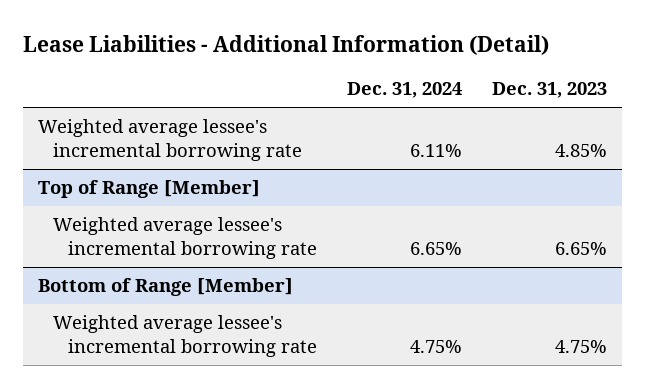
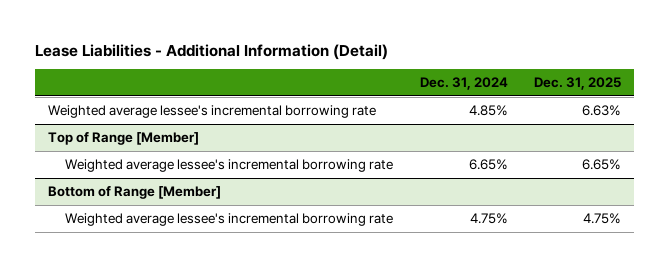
- | Dec. 31, 2024 | Dec. 31, 2023
+ | Dec. 31, 2024 | Dec. 31, 2025
- Weighted average lessee's incremental borrowing rate | 6.11% | 4.85%
+ Weighted average lessee's incremental borrowing rate | 4.85% | 6.63%

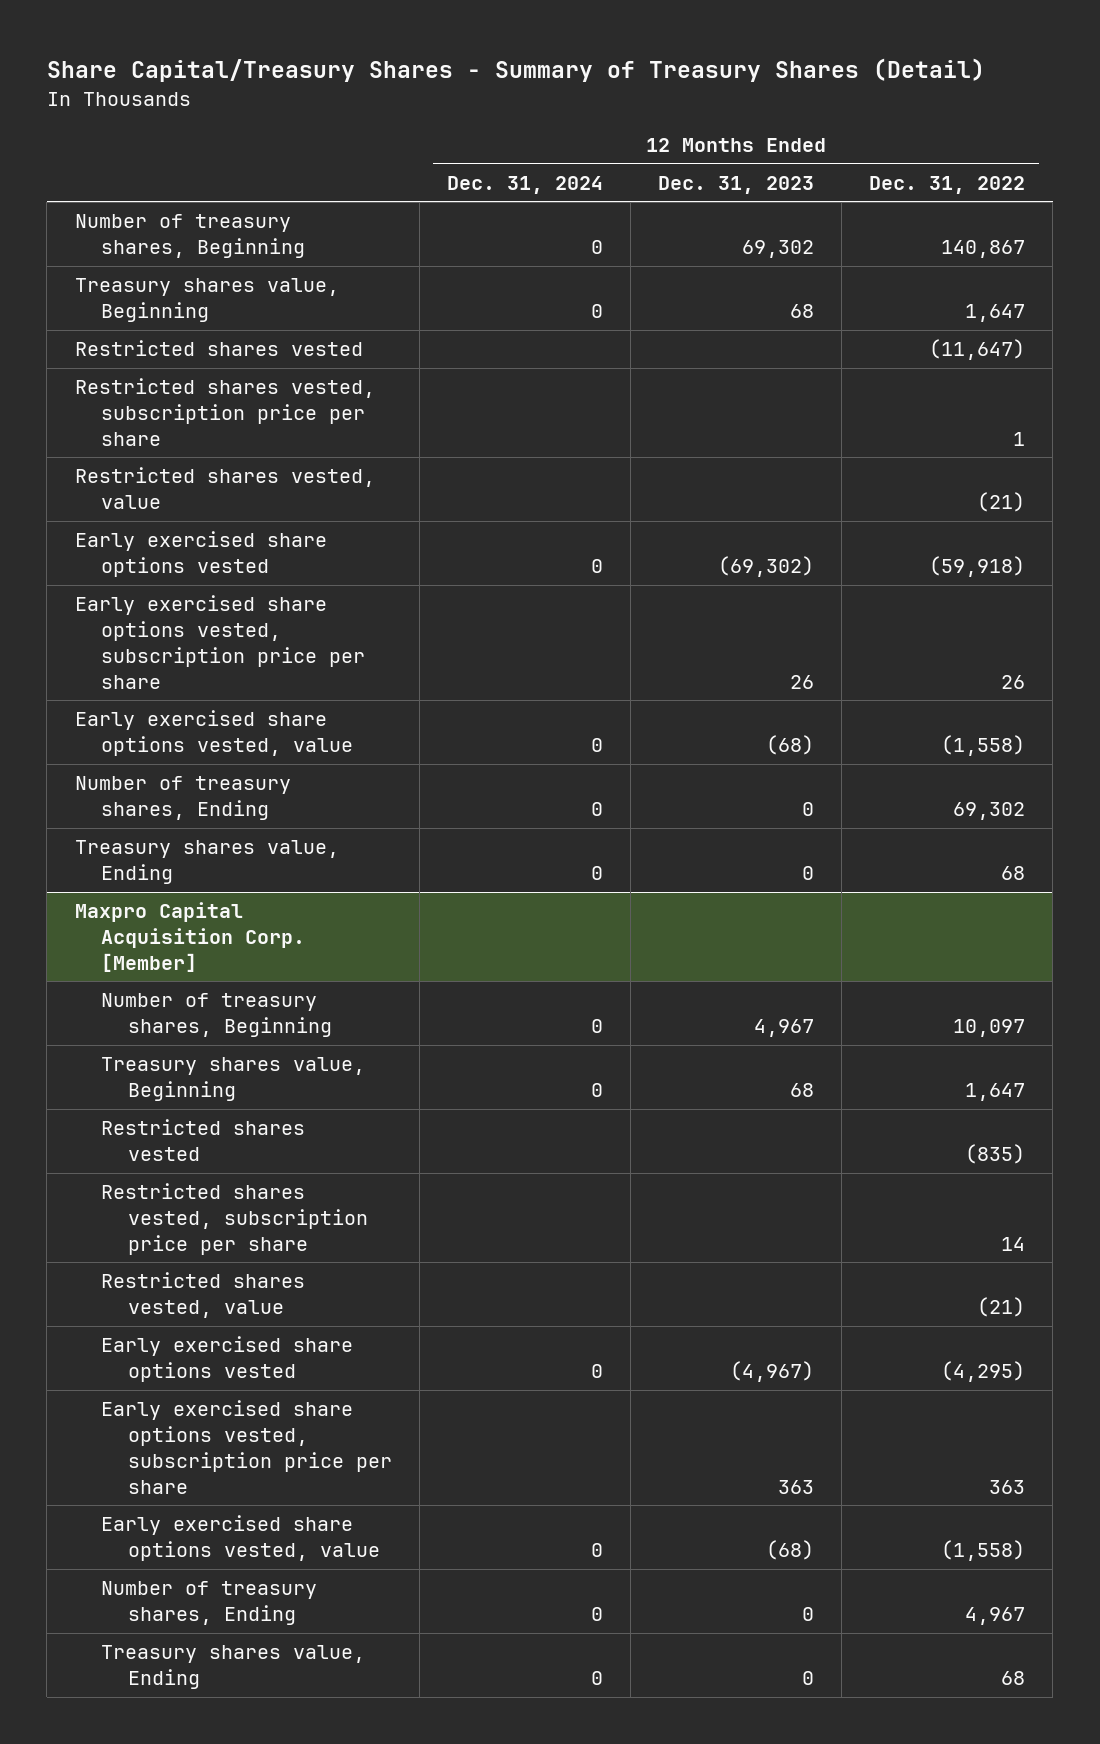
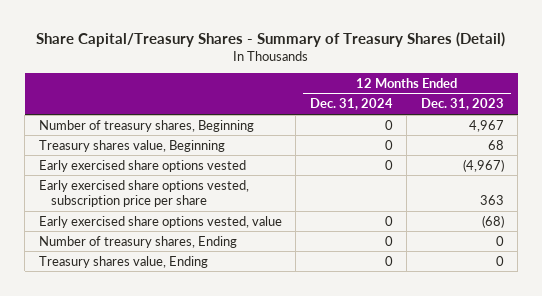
- | 12 Months Ended Dec. 31, 2024 | 12 Months Ended Dec. 31, 2023 | 12 Months Ended Dec. 31, 2022
+ | 12 Months Ended Dec. 31, 2024 | 12 Months Ended Dec. 31, 2023
- Number of treasury shares, Beginning | 0 | 69,302 | 140,867
- Treasury shares value, Beginning | 0 | 68 | 1,647
- Restricted shares vested | | | (11,647)
- Restricted shares vested, subscription price per share | | | 1
- Restricted shares vested, value | | | (21)
- Early exercised share options vested | 0 | (69,302) | (59,918)
- Early exercised share options vested, subscription price per share | | 26 | 26
- Early exercised share options vested, value | 0 | (68) | (1,558)
- Number of treasury shares, Ending | 0 | 0 | 69,302
- Treasury shares value, Ending | 0 | 0 | 68
- Maxpro Capital Acquisition Corp. [Member]
- Restricted shares vested | | | (835)
- Restricted shares vested, subscription price per share | | | 14
- Restricted shares vested, value | | | (21)

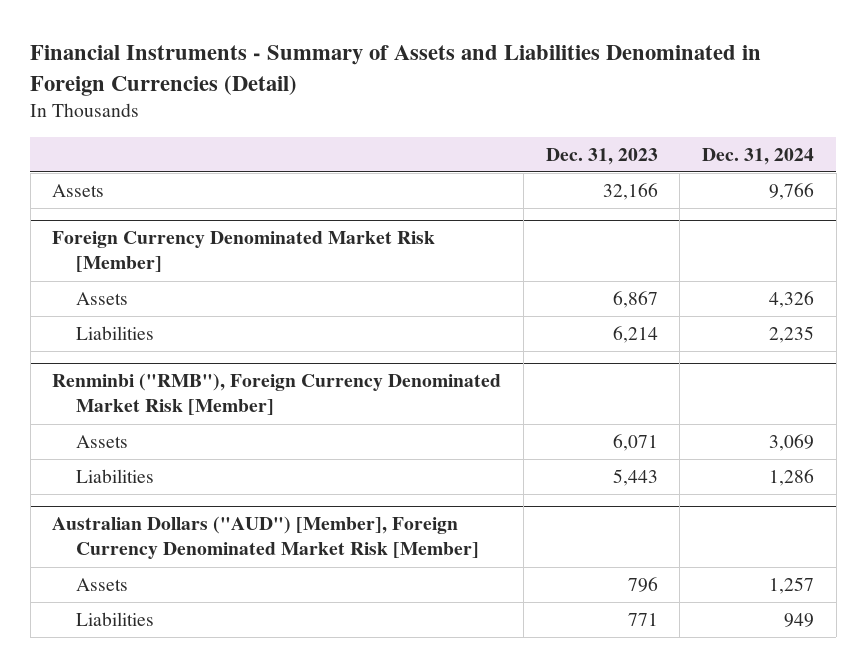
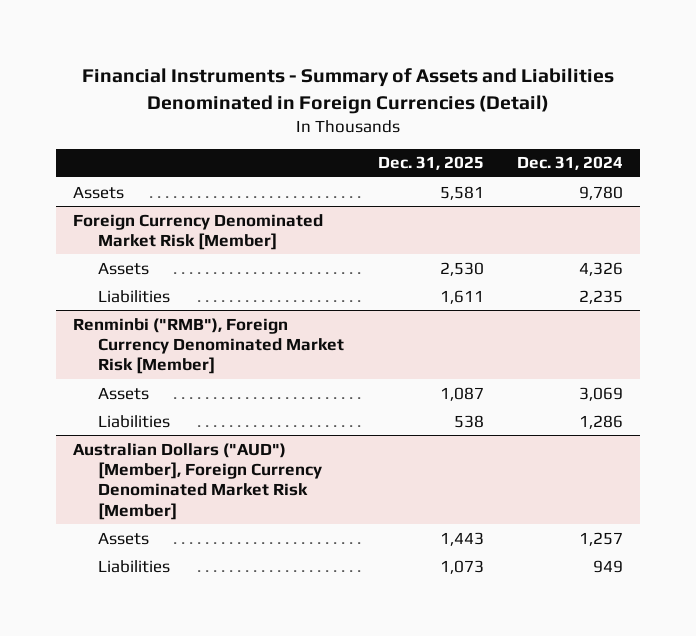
- | Dec. 31, 2023 | Dec. 31, 2024
+ | Dec. 31, 2025 | Dec. 31, 2024
- Assets | 32,166 | 9,766
+ Assets | 5,581 | 9,780

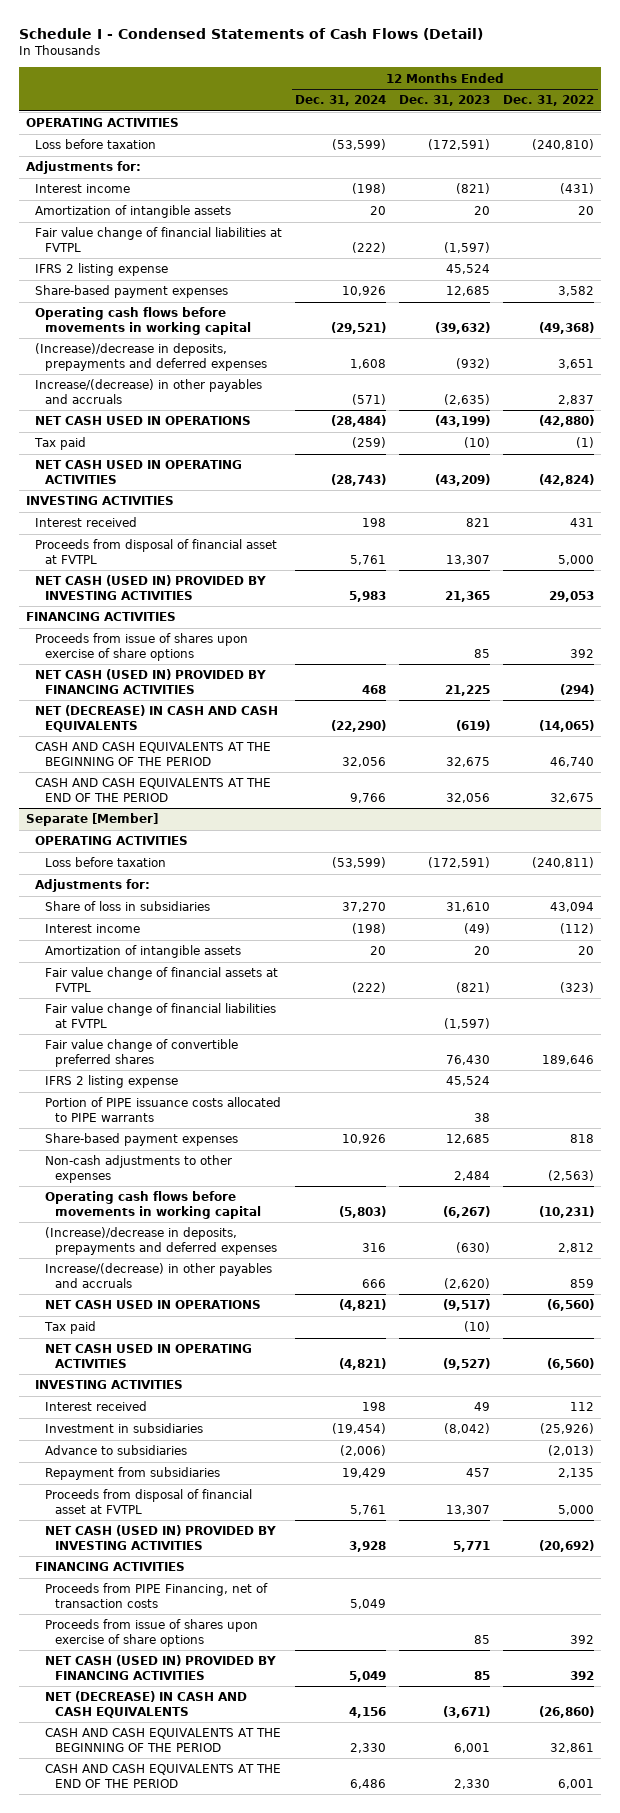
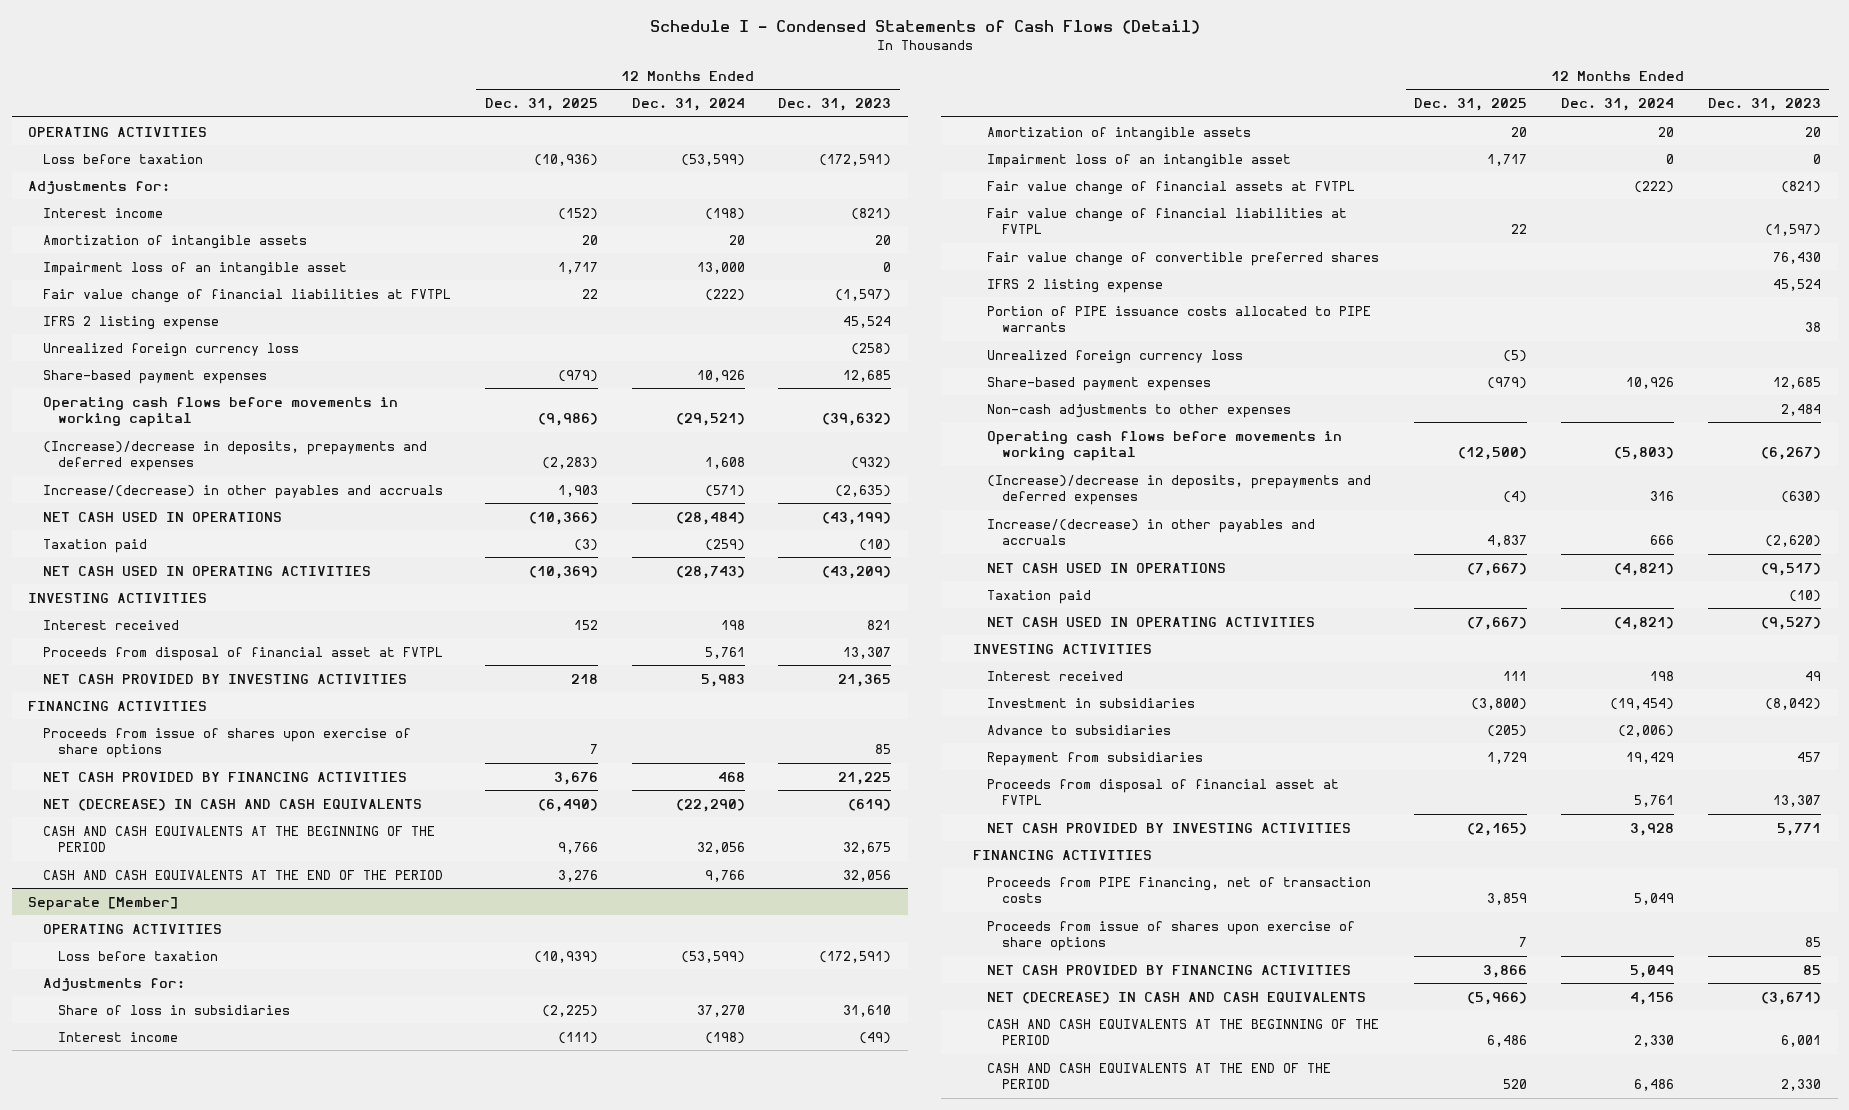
- | 12 Months Ended Dec. 31, 2024 | 12 Months Ended Dec. 31, 2023 | 12 Months Ended Dec. 31, 2022
+ | 12 Months Ended Dec. 31, 2025 | 12 Months Ended Dec. 31, 2024 | 12 Months Ended Dec. 31, 2023
+ Impairment loss of an intangible asset | 1,717 | 13,000 | 0
+ Unrealized foreign currency loss | | | (258)
- Tax paid | (259) | (10) | (1)
+ Taxation paid | (3) | (259) | (10)
- NET CASH (USED IN) PROVIDED BY INVESTING ACTIVITIES | 5,983 | 21,365 | 29,053
+ NET CASH PROVIDED BY INVESTING ACTIVITIES | 218 | 5,983 | 21,365
- NET CASH (USED IN) PROVIDED BY FINANCING ACTIVITIES | 468 | 21,225 | (294)
+ NET CASH PROVIDED BY FINANCING ACTIVITIES | 3,676 | 468 | 21,225
@ Separate [Member]
+ Impairment loss of an intangible asset | 1,717 | 0 | 0
+ Unrealized foreign currency loss | (5) | |
- Tax paid | | (10) |
+ Taxation paid | | | (10)
- NET CASH (USED IN) PROVIDED BY INVESTING ACTIVITIES | 3,928 | 5,771 | (20,692)
+ NET CASH PROVIDED BY INVESTING ACTIVITIES | (2,165) | 3,928 | 5,771
- NET CASH (USED IN) PROVIDED BY FINANCING ACTIVITIES | 5,049 | 85 | 392
+ NET CASH PROVIDED BY FINANCING ACTIVITIES | 3,866 | 5,049 | 85

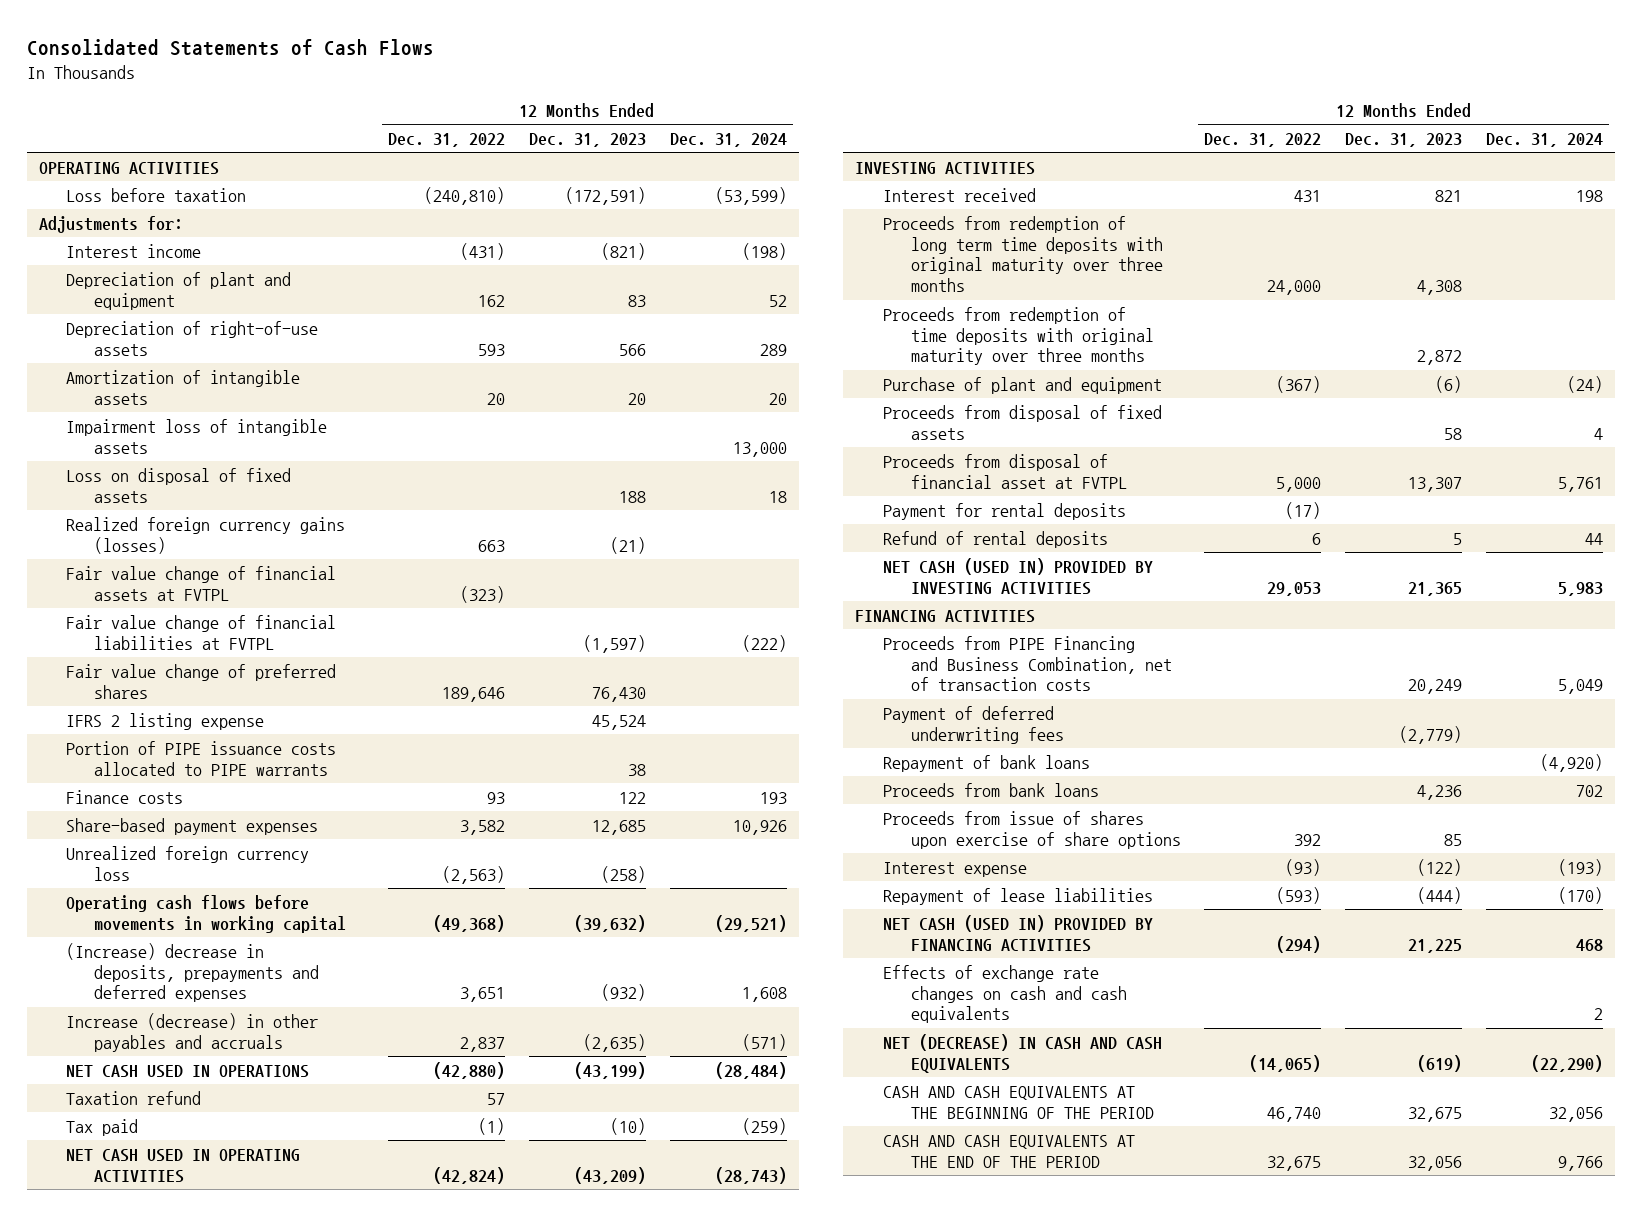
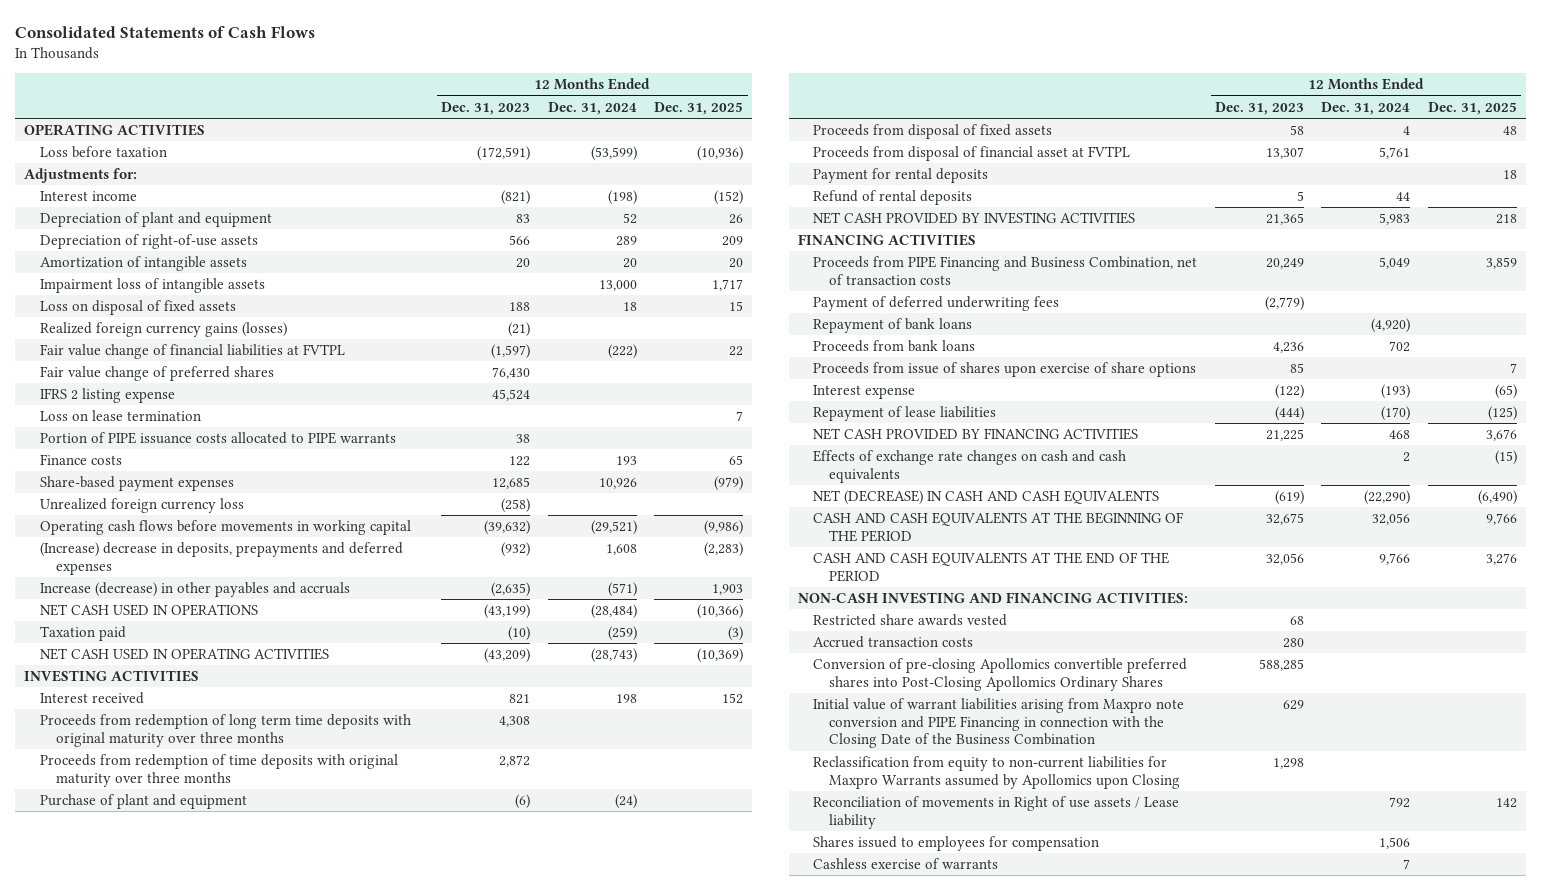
- | 12 Months Ended Dec. 31, 2022 | 12 Months Ended Dec. 31, 2023 | 12 Months Ended Dec. 31, 2024
+ | 12 Months Ended Dec. 31, 2023 | 12 Months Ended Dec. 31, 2024 | 12 Months Ended Dec. 31, 2025
- Fair value change of financial assets at FVTPL | (323) | |
+ Loss on lease termination | | | 7
- Taxation refund | 57 | |
- Tax paid | (1) | (10) | (259)
+ Taxation paid | (10) | (259) | (3)
- NET CASH (USED IN) PROVIDED BY INVESTING ACTIVITIES | 29,053 | 21,365 | 5,983
+ NET CASH PROVIDED BY INVESTING ACTIVITIES | 21,365 | 5,983 | 218
- NET CASH (USED IN) PROVIDED BY FINANCING ACTIVITIES | (294) | 21,225 | 468
+ NET CASH PROVIDED BY FINANCING ACTIVITIES | 21,225 | 468 | 3,676
+ NON-CASH INVESTING AND FINANCING ACTIVITIES:
+ Restricted share awards vested | 68 | |
+ Accrued transaction costs | 280 | |
+ Conversion of pre-closing Apollomics convertible preferred shares into Post-Closing Apollomics Ordinary Shares | 588,285 | |
+ Initial value of warrant liabilities arising from Maxpro note conversion and PIPE Financing in connection with the Closing Date of the Business Combination | 629 | |
+ Reclassification from equity to non-current liabilities for Maxpro Warrants assumed by Apollomics upon Closing | 1,298 | |
+ Reconciliation of movements in Right of use assets / Lease liability | | 792 | 142
+ Shares issued to employees for compensation | | 1,506 |
+ Cashless exercise of warrants | | 7 |

